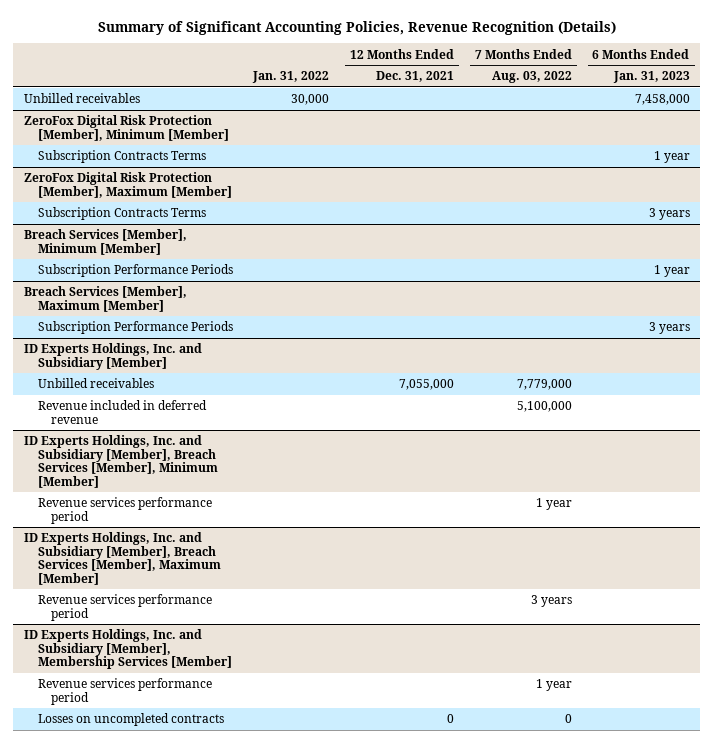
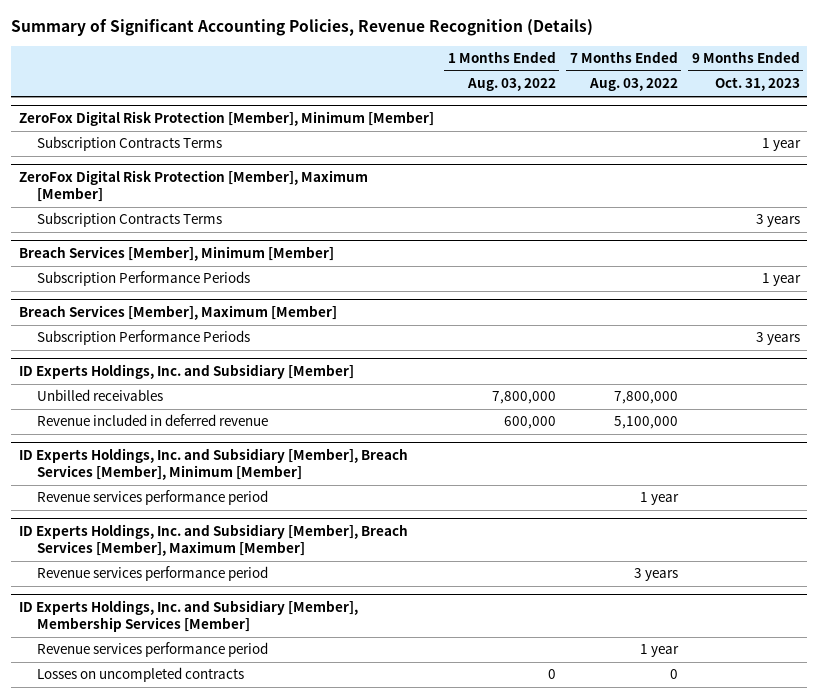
- | Jan. 31, 2022 | 12 Months Ended Dec. 31, 2021 | 7 Months Ended Aug. 03, 2022 | 6 Months Ended Jan. 31, 2023
+ | 1 Months Ended Aug. 03, 2022 | 7 Months Ended Aug. 03, 2022 | 9 Months Ended Oct. 31, 2023
- Unbilled receivables | 30,000 | | | 7,458,000
@ ID Experts Holdings, Inc. and Subsidiary [Member]
- Unbilled receivables | | 7,055,000 | 7,779,000 |
+ Unbilled receivables | 7,800,000 | 7,800,000 |

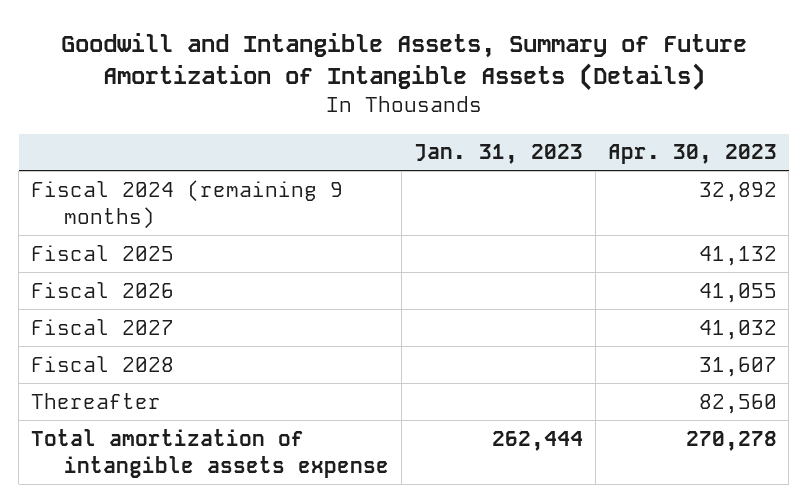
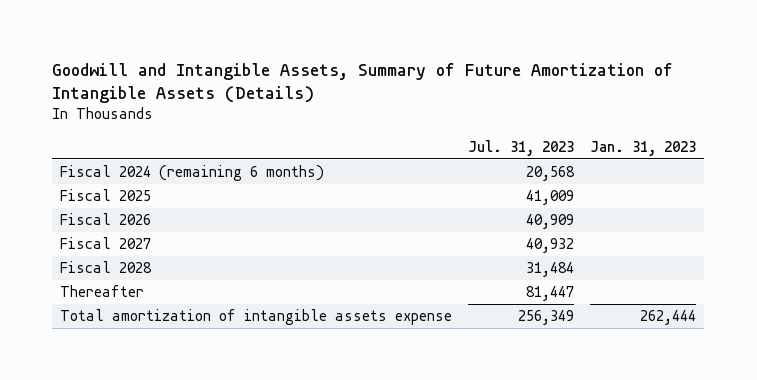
- | Jan. 31, 2023 | Apr. 30, 2023
+ | Jul. 31, 2023 | Jan. 31, 2023
- Fiscal 2024 (remaining 9 months) | | 32,892
+ Fiscal 2024 (remaining 6 months) | 20,568 |

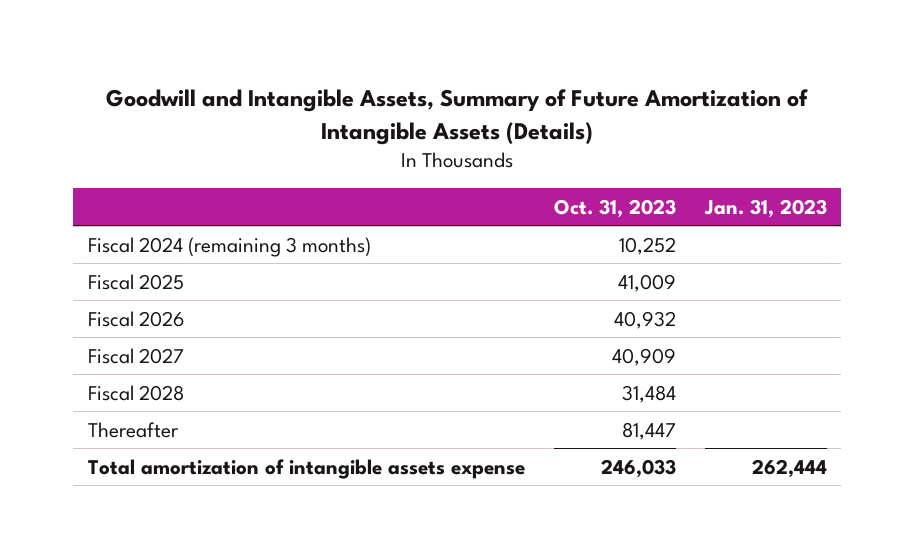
- | Jul. 31, 2023 | Jan. 31, 2023
+ | Oct. 31, 2023 | Jan. 31, 2023
- Fiscal 2024 (remaining 6 months) | 20,568 |
+ Fiscal 2024 (remaining 3 months) | 10,252 |

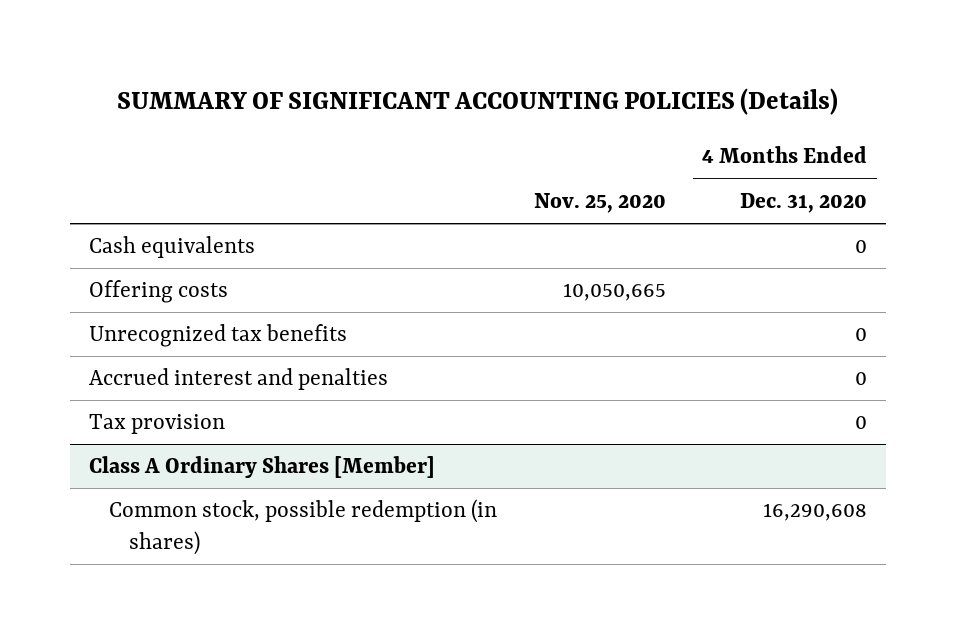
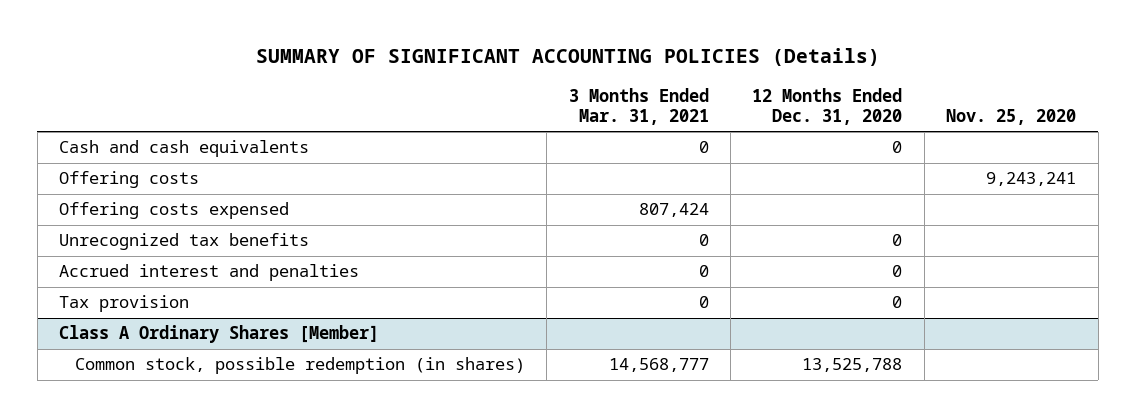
- | Nov. 25, 2020 | 4 Months Ended Dec. 31, 2020
+ | 3 Months Ended Mar. 31, 2021 | 12 Months Ended Dec. 31, 2020 | Nov. 25, 2020
- Cash equivalents | | 0
- Offering costs | 10,050,665 |
+ Cash and cash equivalents | 0 | 0 |
+ Offering costs | | | 9,243,241
+ Offering costs expensed | 807,424 | |

